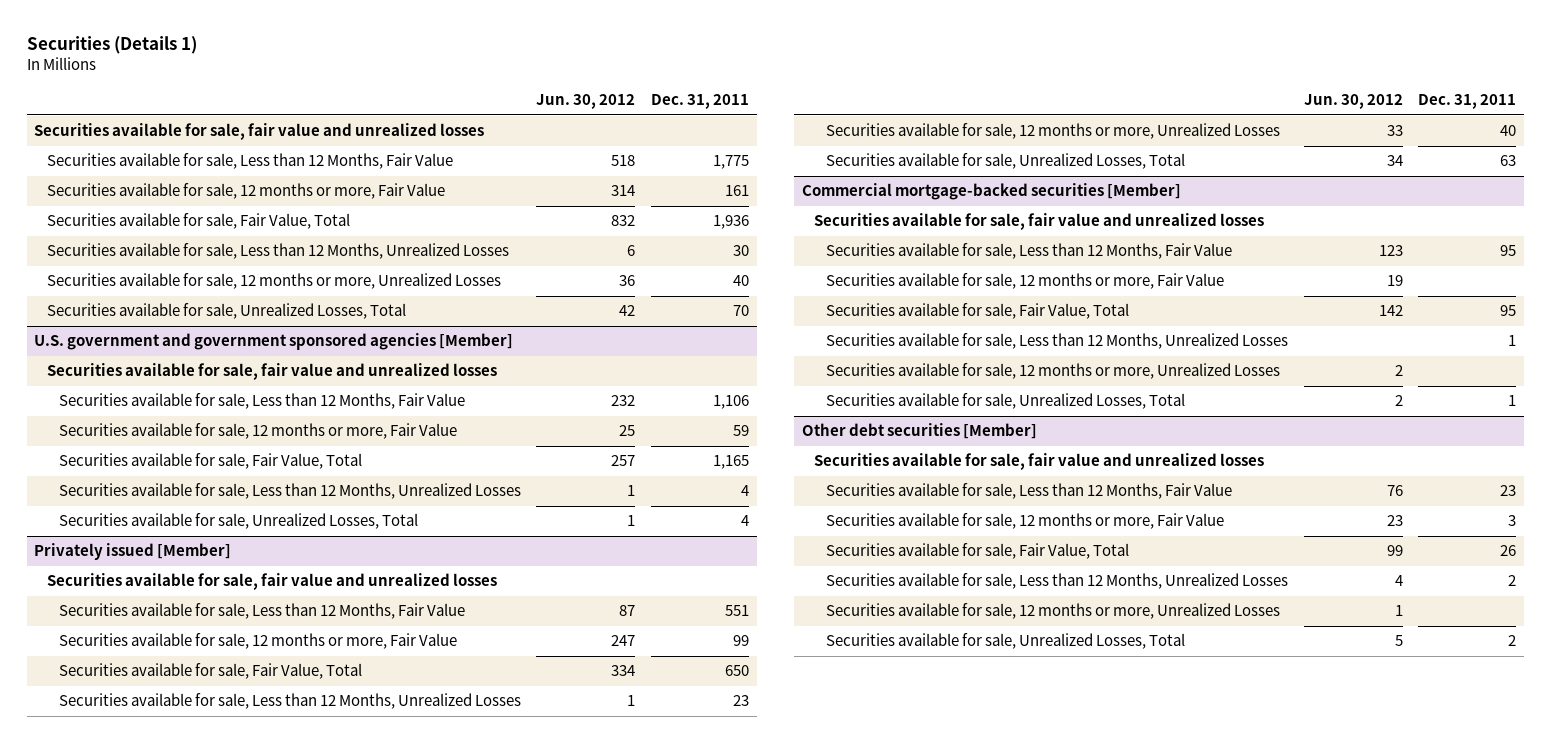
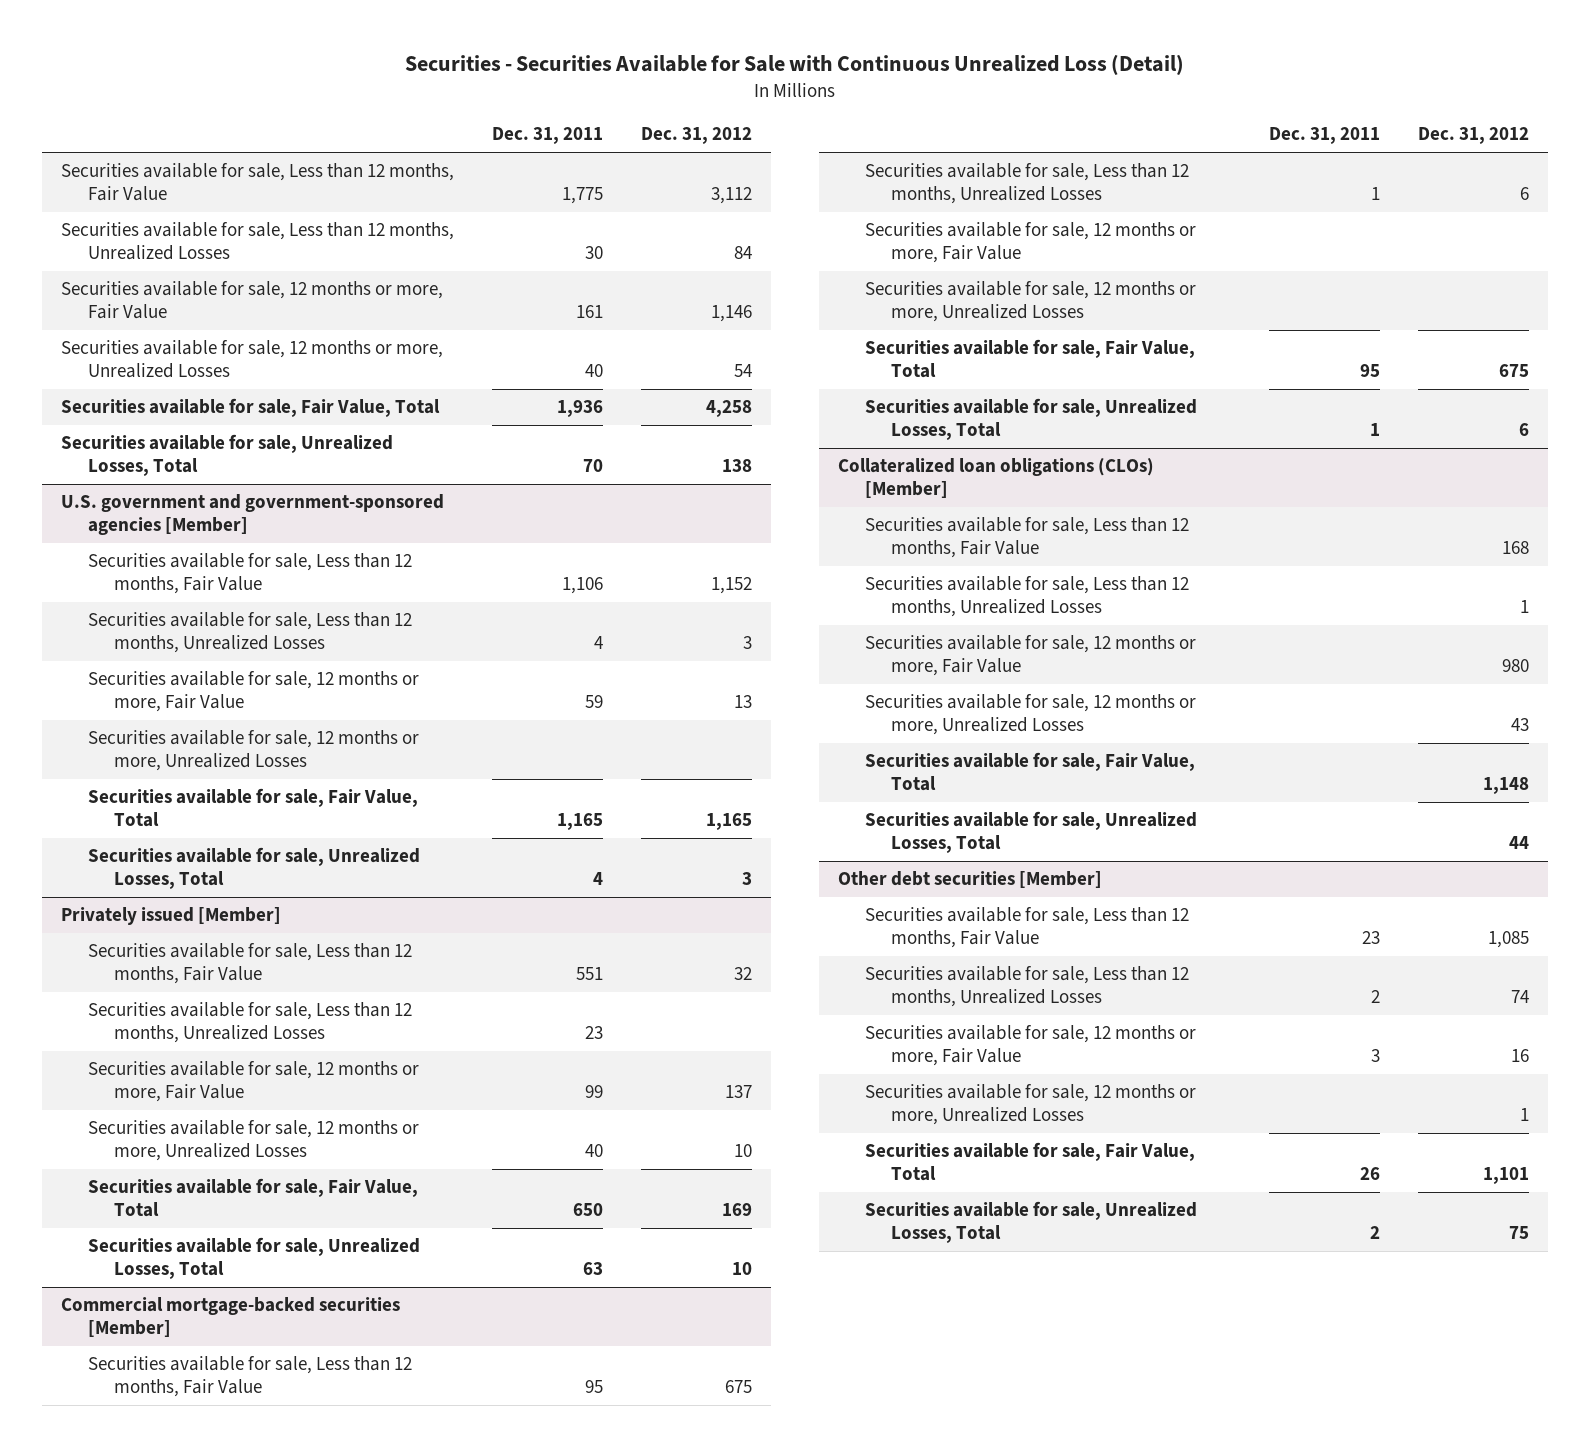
- Securities (Details 1)
+ Securities - Securities Available for Sale with Continuous Unrealized Loss (Detail)
- | Jun. 30, 2012 | Dec. 31, 2011
+ | Dec. 31, 2011 | Dec. 31, 2012
- Securities available for sale, fair value and unrealized losses
- Securities available for sale, Less than 12 Months, Fair Value | 518 | 1,775
+ Securities available for sale, Less than 12 months, Fair Value | 1,775 | 3,112
+ Securities available for sale, Less than 12 months, Unrealized Losses | 30 | 84
- Securities available for sale, Less than 12 Months, Unrealized Losses | 6 | 30
moved down: Securities available for sale, Fair Value, Total | 1,936 | 4,258
- U.S. government and government sponsored agencies [Member]
- Securities available for sale, fair value and unrealized losses
- Securities available for sale, Less than 12 Months, Fair Value | 232 | 1,106
+ U.S. government and government-sponsored agencies [Member]
+ Securities available for sale, Less than 12 months, Fair Value | 1,106 | 1,152
+ Securities available for sale, Less than 12 months, Unrealized Losses | 4 | 3
+ Securities available for sale, 12 months or more, Unrealized Losses
- Securities available for sale, Less than 12 Months, Unrealized Losses | 1 | 4
@ Privately issued [Member]
- Securities available for sale, fair value and unrealized losses
- Securities available for sale, Less than 12 Months, Fair Value | 87 | 551
+ Securities available for sale, Less than 12 months, Fair Value | 551 | 32
+ Securities available for sale, Less than 12 months, Unrealized Losses | 23 |
- Securities available for sale, Less than 12 Months, Unrealized Losses | 1 | 23
moved down: Securities available for sale, Fair Value, Total | 650 | 169
@ Commercial mortgage-backed securities [Member]
- Securities available for sale, fair value and unrealized losses
- Securities available for sale, Less than 12 Months, Fair Value | 123 | 95
+ Securities available for sale, Less than 12 months, Fair Value | 95 | 675
+ Securities available for sale, Less than 12 months, Unrealized Losses | 1 | 6
- Securities available for sale, Less than 12 Months, Unrealized Losses | | 1
moved down: Securities available for sale, Fair Value, Total | 95 | 675
+ Collateralized loan obligations (CLOs) [Member]
+ Securities available for sale, Less than 12 months, Fair Value | | 168
+ Securities available for sale, Less than 12 months, Unrealized Losses | | 1
+ Securities available for sale, 12 months or more, Fair Value | | 980
+ Securities available for sale, 12 months or more, Unrealized Losses | | 43
+ Securities available for sale, Fair Value, Total | | 1,148
+ Securities available for sale, Unrealized Losses, Total | | 44
@ Other debt securities [Member]
- Securities available for sale, fair value and unrealized losses
- Securities available for sale, Less than 12 Months, Fair Value | 76 | 23
+ Securities available for sale, Less than 12 months, Fair Value | 23 | 1,085
+ Securities available for sale, Less than 12 months, Unrealized Losses | 2 | 74
- Securities available for sale, Less than 12 Months, Unrealized Losses | 4 | 2
moved down: Securities available for sale, Fair Value, Total | 26 | 1,101

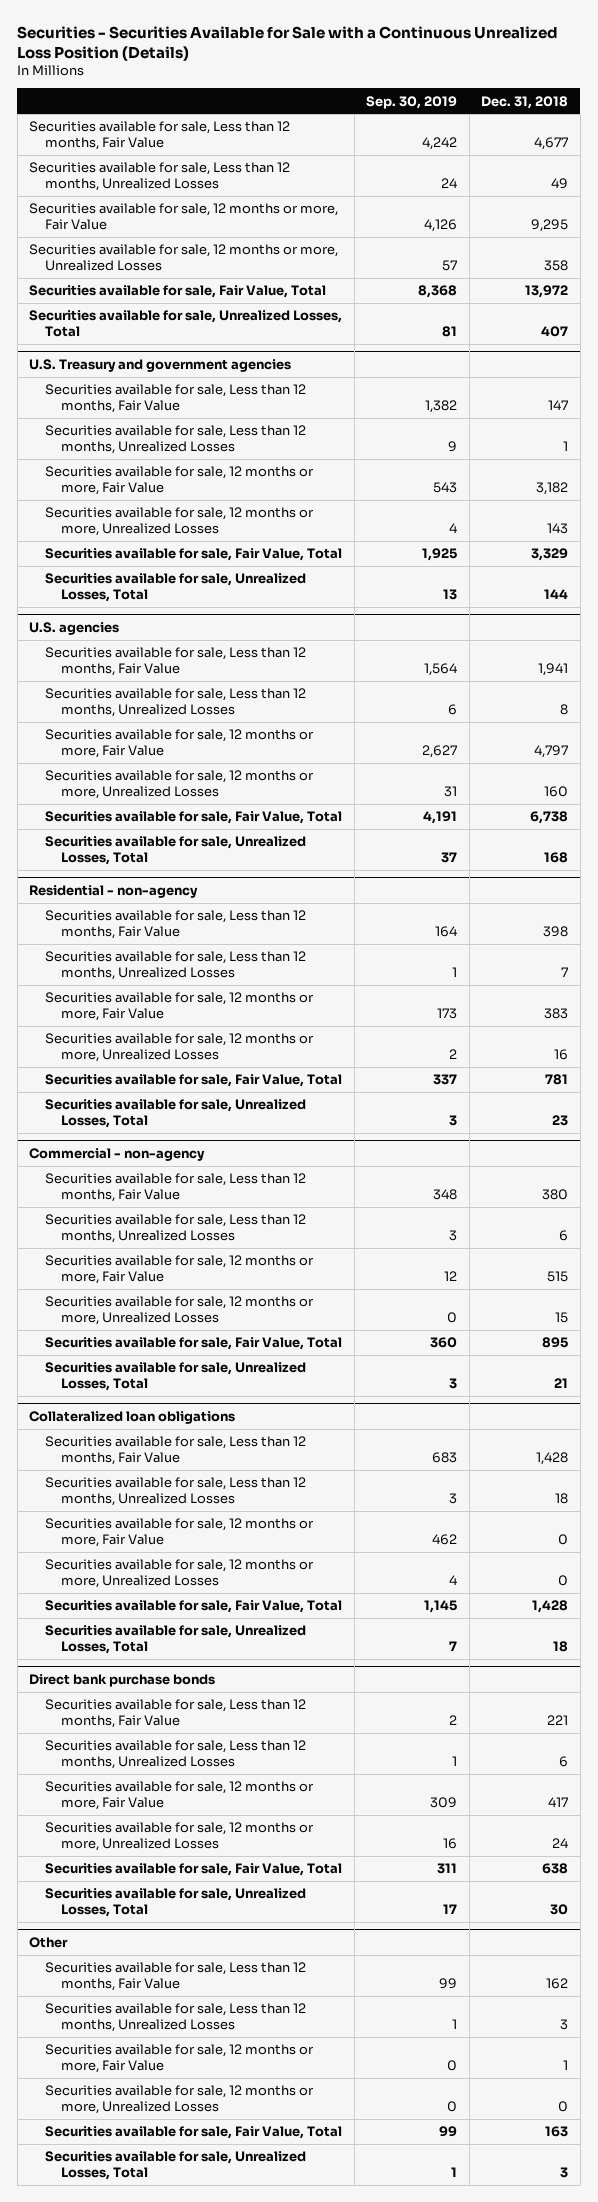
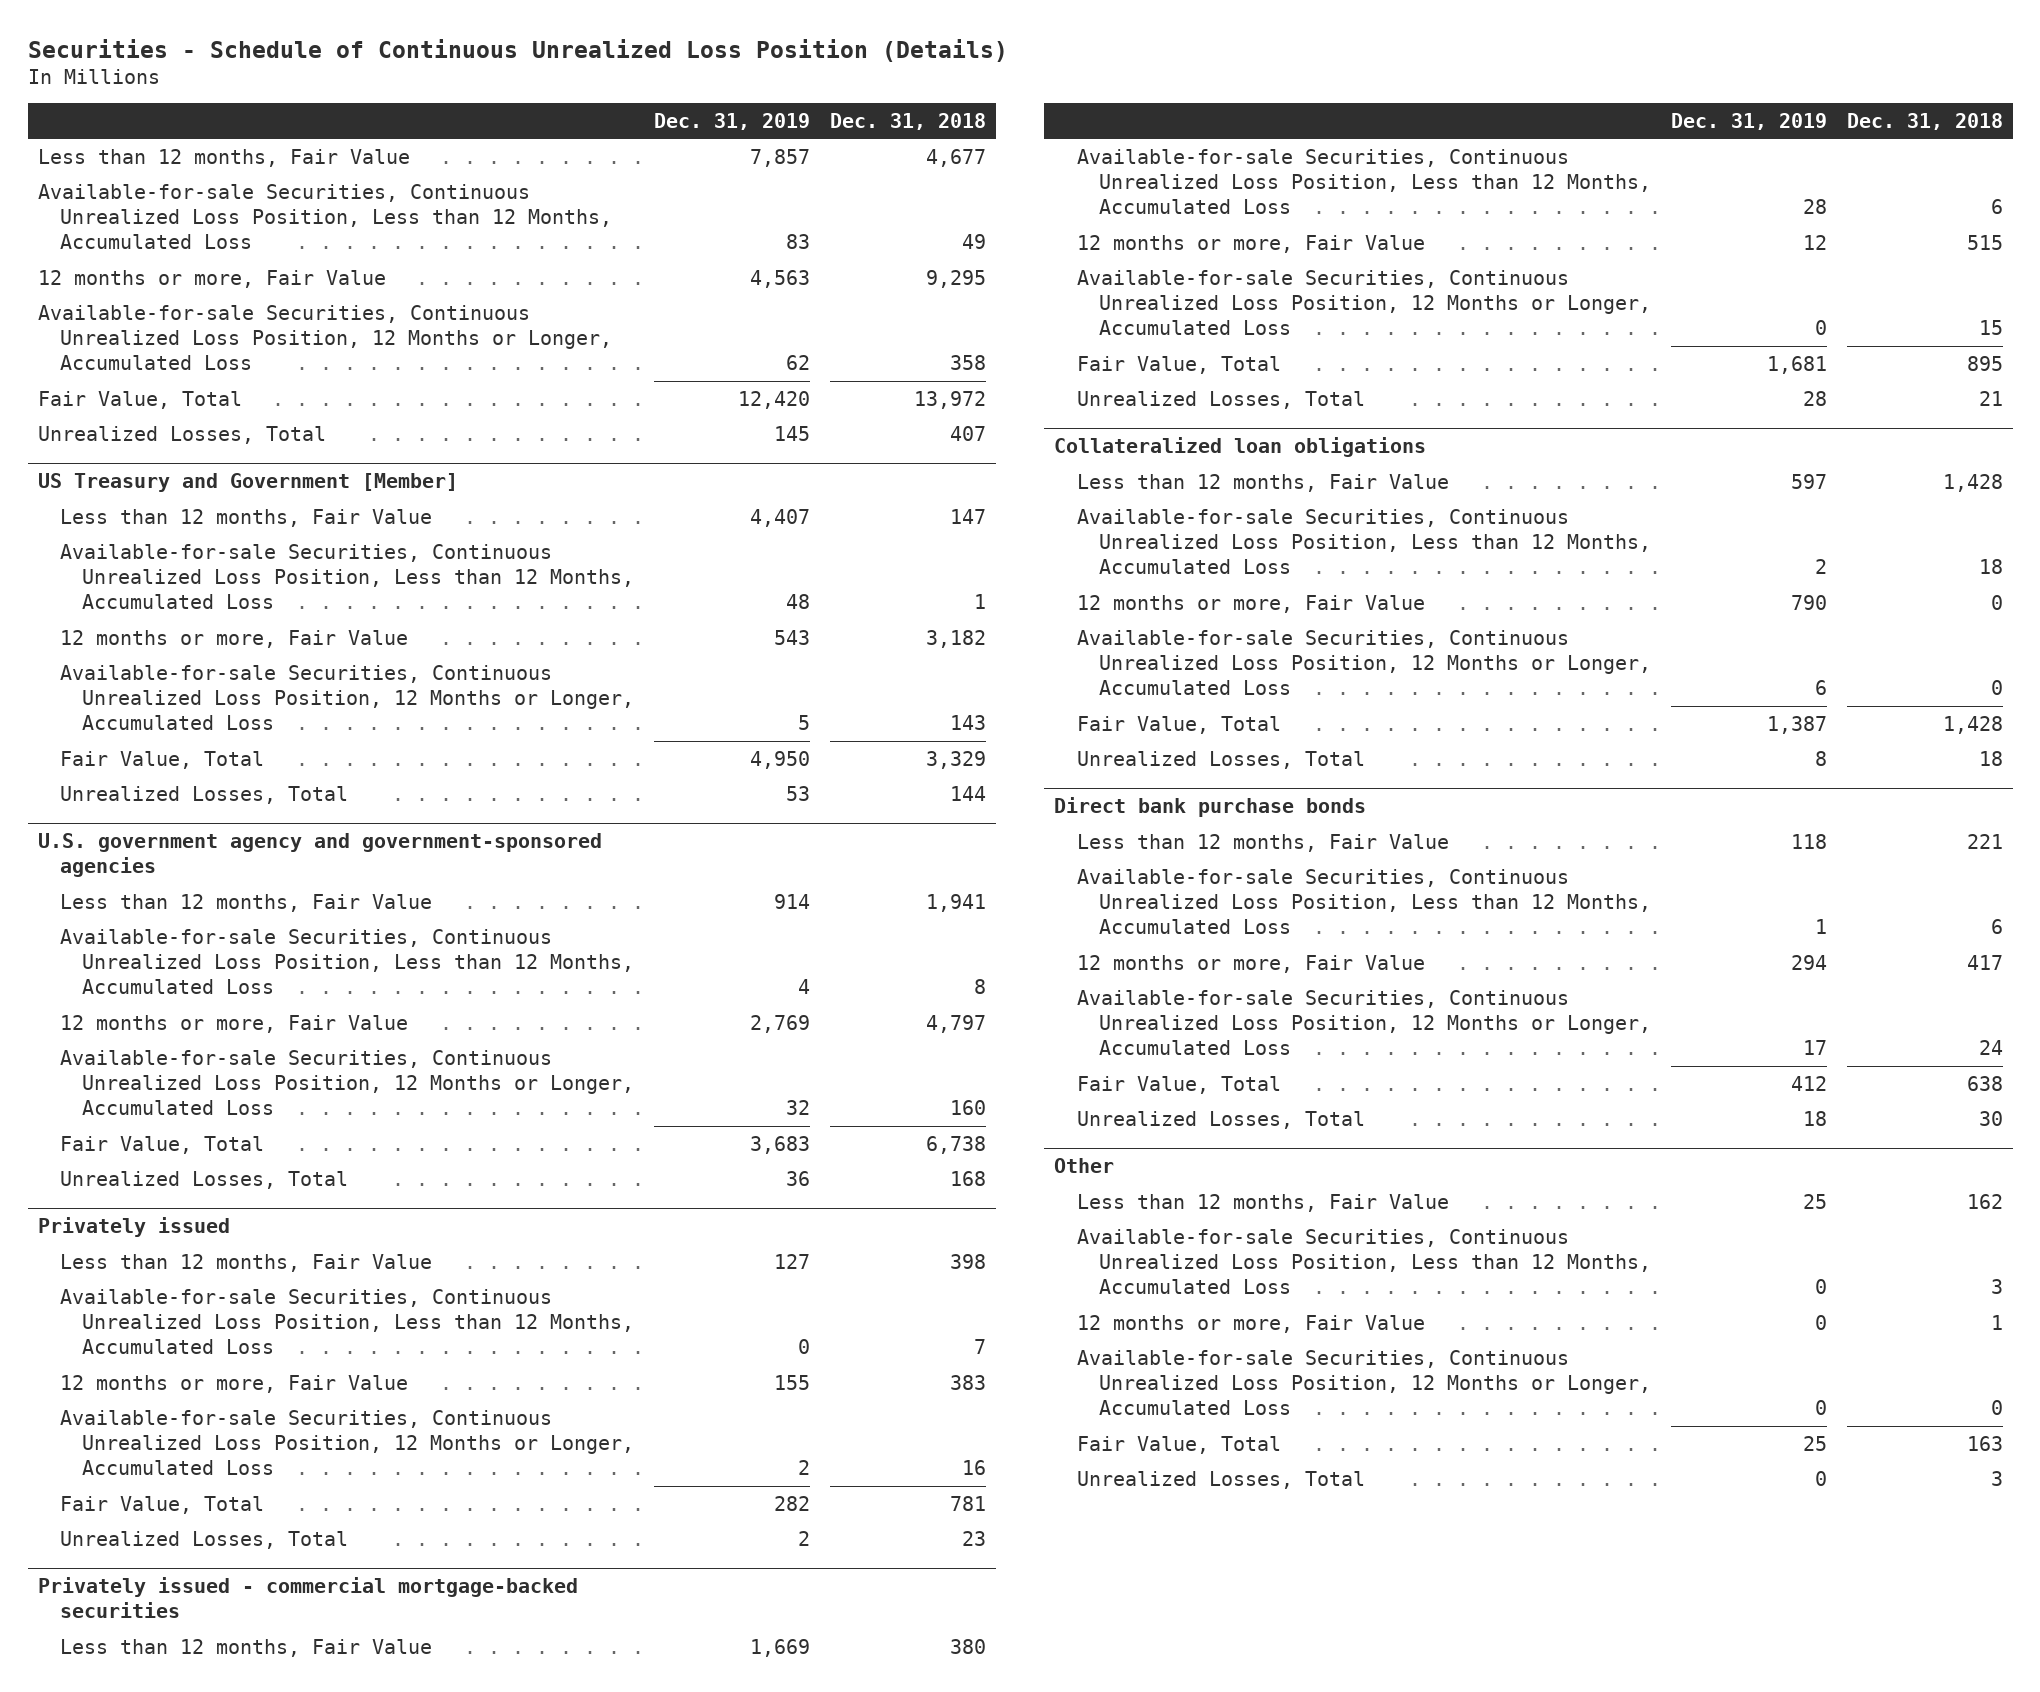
- Securities - Securities Available for Sale with a Continuous Unrealized Loss Position (Details)
+ Securities - Schedule of Continuous Unrealized Loss Position (Details)
- | Sep. 30, 2019 | Dec. 31, 2018
+ | Dec. 31, 2019 | Dec. 31, 2018
- Securities available for sale, Less than 12 months, Fair Value | 4,242 | 4,677
- Securities available for sale, Less than 12 months, Unrealized Losses | 24 | 49
- Securities available for sale, 12 months or more, Fair Value | 4,126 | 9,295
- Securities available for sale, 12 months or more, Unrealized Losses | 57 | 358
- Securities available for sale, Fair Value, Total | 8,368 | 13,972
- Securities available for sale, Unrealized Losses, Total | 81 | 407
- U.S. Treasury and government agencies
- Securities available for sale, Less than 12 months, Fair Value | 1,382 | 147
- Securities available for sale, Less than 12 months, Unrealized Losses | 9 | 1
- Securities available for sale, 12 months or more, Fair Value | 543 | 3,182
- Securities available for sale, 12 months or more, Unrealized Losses | 4 | 143
- Securities available for sale, Fair Value, Total | 1,925 | 3,329
- Securities available for sale, Unrealized Losses, Total | 13 | 144
- U.S. agencies
- Securities available for sale, Less than 12 months, Fair Value | 1,564 | 1,941
- Securities available for sale, Less than 12 months, Unrealized Losses | 6 | 8
- Securities available for sale, 12 months or more, Fair Value | 2,627 | 4,797
- Securities available for sale, 12 months or more, Unrealized Losses | 31 | 160
- Securities available for sale, Fair Value, Total | 4,191 | 6,738
- Securities available for sale, Unrealized Losses, Total | 37 | 168
- Residential - non-agency
- Securities available for sale, Less than 12 months, Fair Value | 164 | 398
- Securities available for sale, Less than 12 months, Unrealized Losses | 1 | 7
- Securities available for sale, 12 months or more, Fair Value | 173 | 383
- Securities available for sale, 12 months or more, Unrealized Losses | 2 | 16
- Securities available for sale, Fair Value, Total | 337 | 781
- Securities available for sale, Unrealized Losses, Total | 3 | 23
- Commercial - non-agency
- Securities available for sale, Less than 12 months, Fair Value | 348 | 380
- Securities available for sale, Less than 12 months, Unrealized Losses | 3 | 6
- Securities available for sale, 12 months or more, Fair Value | 12 | 515
- Securities available for sale, 12 months or more, Unrealized Losses | 0 | 15
- Securities available for sale, Fair Value, Total | 360 | 895
- Securities available for sale, Unrealized Losses, Total | 3 | 21
+ Less than 12 months, Fair Value | 7,857 | 4,677
+ Available-for-sale Securities, Continuous Unrealized Loss Position, Less than 12 Months, Accumulated Loss | 83 | 49
+ 12 months or more, Fair Value | 4,563 | 9,295
+ Available-for-sale Securities, Continuous Unrealized Loss Position, 12 Months or Longer, Accumulated Loss | 62 | 358
+ Fair Value, Total | 12,420 | 13,972
+ Unrealized Losses, Total | 145 | 407
+ US Treasury and Government [Member]
+ Less than 12 months, Fair Value | 4,407 | 147
+ Available-for-sale Securities, Continuous Unrealized Loss Position, Less than 12 Months, Accumulated Loss | 48 | 1
+ 12 months or more, Fair Value | 543 | 3,182
+ Available-for-sale Securities, Continuous Unrealized Loss Position, 12 Months or Longer, Accumulated Loss | 5 | 143
+ Fair Value, Total | 4,950 | 3,329
+ Unrealized Losses, Total | 53 | 144
+ U.S. government agency and government-sponsored agencies
+ Less than 12 months, Fair Value | 914 | 1,941
+ Available-for-sale Securities, Continuous Unrealized Loss Position, Less than 12 Months, Accumulated Loss | 4 | 8
+ 12 months or more, Fair Value | 2,769 | 4,797
+ Available-for-sale Securities, Continuous Unrealized Loss Position, 12 Months or Longer, Accumulated Loss | 32 | 160
+ Fair Value, Total | 3,683 | 6,738
+ Unrealized Losses, Total | 36 | 168
+ Privately issued
+ Less than 12 months, Fair Value | 127 | 398
+ Available-for-sale Securities, Continuous Unrealized Loss Position, Less than 12 Months, Accumulated Loss | 0 | 7
+ 12 months or more, Fair Value | 155 | 383
+ Available-for-sale Securities, Continuous Unrealized Loss Position, 12 Months or Longer, Accumulated Loss | 2 | 16
+ Fair Value, Total | 282 | 781
+ Unrealized Losses, Total | 2 | 23
+ Privately issued - commercial mortgage-backed securities
+ Less than 12 months, Fair Value | 1,669 | 380
+ Available-for-sale Securities, Continuous Unrealized Loss Position, Less than 12 Months, Accumulated Loss | 28 | 6
+ 12 months or more, Fair Value | 12 | 515
+ Available-for-sale Securities, Continuous Unrealized Loss Position, 12 Months or Longer, Accumulated Loss | 0 | 15
+ Fair Value, Total | 1,681 | 895
+ Unrealized Losses, Total | 28 | 21
@ Collateralized loan obligations
- Securities available for sale, Less than 12 months, Fair Value | 683 | 1,428
- Securities available for sale, Less than 12 months, Unrealized Losses | 3 | 18
- Securities available for sale, 12 months or more, Fair Value | 462 | 0
- Securities available for sale, 12 months or more, Unrealized Losses | 4 | 0
- Securities available for sale, Fair Value, Total | 1,145 | 1,428
- Securities available for sale, Unrealized Losses, Total | 7 | 18
+ Less than 12 months, Fair Value | 597 | 1,428
+ Available-for-sale Securities, Continuous Unrealized Loss Position, Less than 12 Months, Accumulated Loss | 2 | 18
+ 12 months or more, Fair Value | 790 | 0
+ Available-for-sale Securities, Continuous Unrealized Loss Position, 12 Months or Longer, Accumulated Loss | 6 | 0
+ Fair Value, Total | 1,387 | 1,428
+ Unrealized Losses, Total | 8 | 18
@ Direct bank purchase bonds
- Securities available for sale, Less than 12 months, Fair Value | 2 | 221
- Securities available for sale, Less than 12 months, Unrealized Losses | 1 | 6
- Securities available for sale, 12 months or more, Fair Value | 309 | 417
- Securities available for sale, 12 months or more, Unrealized Losses | 16 | 24
- Securities available for sale, Fair Value, Total | 311 | 638
- Securities available for sale, Unrealized Losses, Total | 17 | 30
+ Less than 12 months, Fair Value | 118 | 221
+ Available-for-sale Securities, Continuous Unrealized Loss Position, Less than 12 Months, Accumulated Loss | 1 | 6
+ 12 months or more, Fair Value | 294 | 417
+ Available-for-sale Securities, Continuous Unrealized Loss Position, 12 Months or Longer, Accumulated Loss | 17 | 24
+ Fair Value, Total | 412 | 638
+ Unrealized Losses, Total | 18 | 30
@ Other
- Securities available for sale, Less than 12 months, Fair Value | 99 | 162
- Securities available for sale, Less than 12 months, Unrealized Losses | 1 | 3
- Securities available for sale, 12 months or more, Fair Value | 0 | 1
- Securities available for sale, 12 months or more, Unrealized Losses | 0 | 0
- Securities available for sale, Fair Value, Total | 99 | 163
- Securities available for sale, Unrealized Losses, Total | 1 | 3
+ Less than 12 months, Fair Value | 25 | 162
+ Available-for-sale Securities, Continuous Unrealized Loss Position, Less than 12 Months, Accumulated Loss | 0 | 3
+ 12 months or more, Fair Value | 0 | 1
+ Available-for-sale Securities, Continuous Unrealized Loss Position, 12 Months or Longer, Accumulated Loss | 0 | 0
+ Fair Value, Total | 25 | 163
+ Unrealized Losses, Total | 0 | 3

